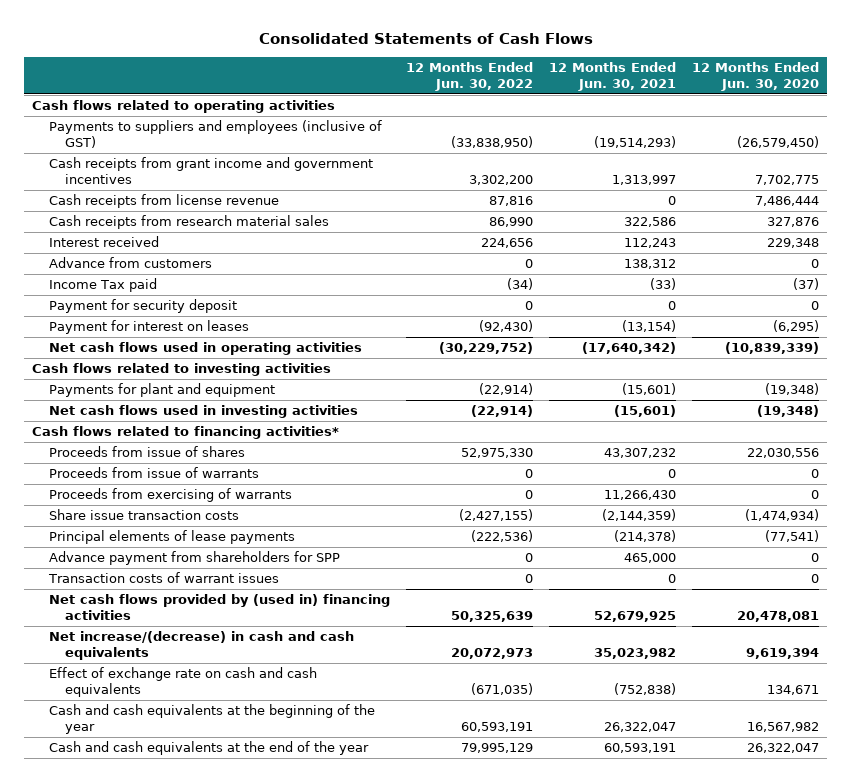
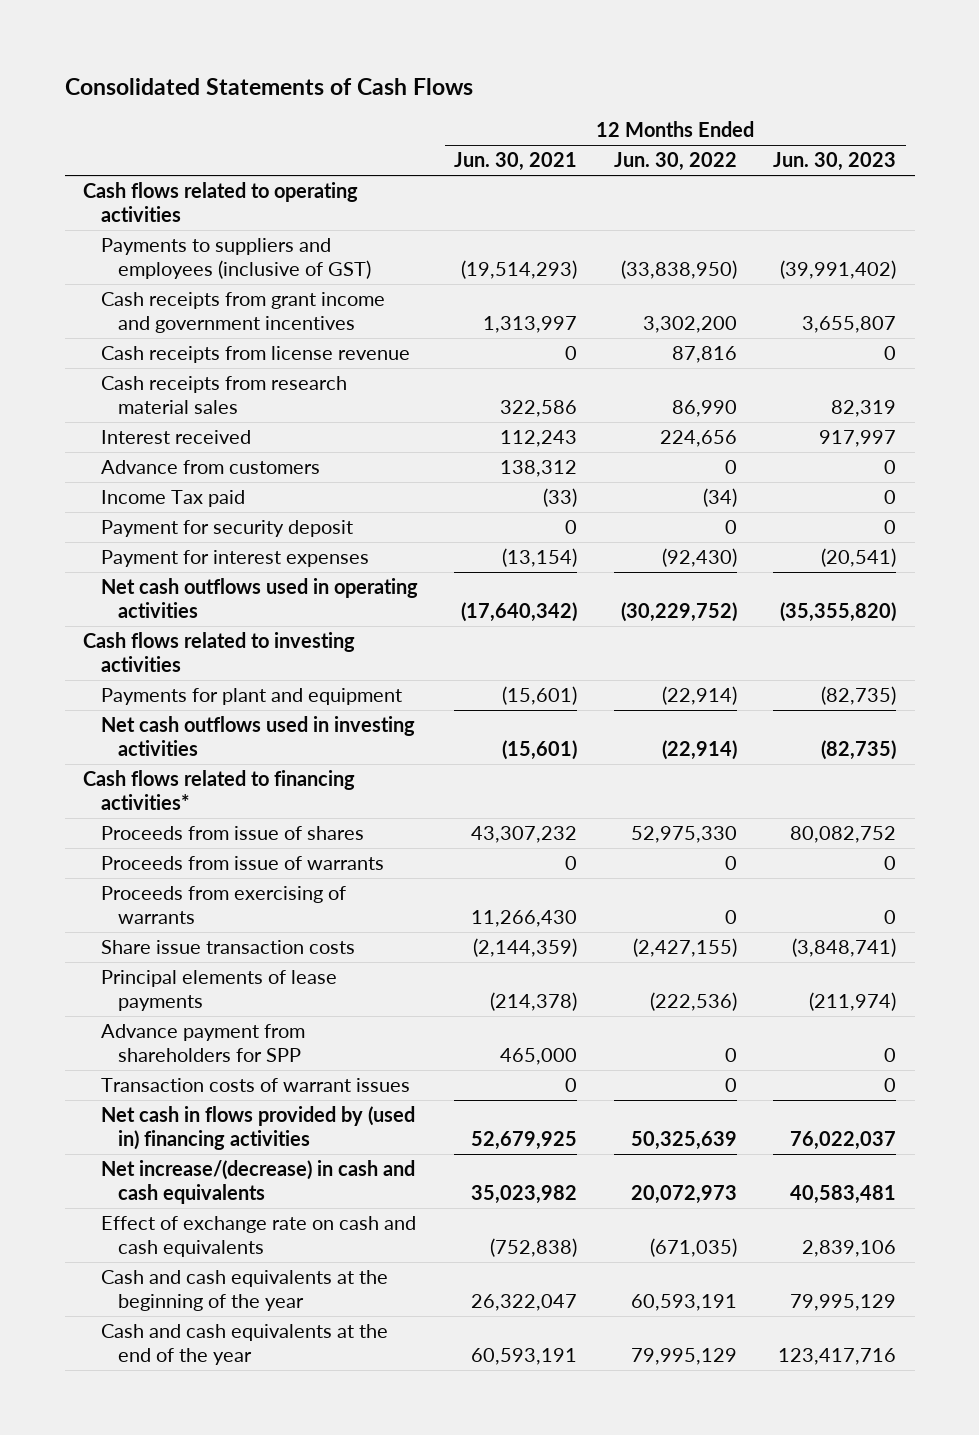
- | 12 Months Ended Jun. 30, 2022 | 12 Months Ended Jun. 30, 2021 | 12 Months Ended Jun. 30, 2020
+ | 12 Months Ended Jun. 30, 2021 | 12 Months Ended Jun. 30, 2022 | 12 Months Ended Jun. 30, 2023
- Payment for interest on leases | (92,430) | (13,154) | (6,295)
- Net cash flows used in operating activities | (30,229,752) | (17,640,342) | (10,839,339)
+ Payment for interest expenses | (13,154) | (92,430) | (20,541)
+ Net cash outflows used in operating activities | (17,640,342) | (30,229,752) | (35,355,820)
- Net cash flows used in investing activities | (22,914) | (15,601) | (19,348)
+ Net cash outflows used in investing activities | (15,601) | (22,914) | (82,735)
- Net cash flows provided by (used in) financing activities | 50,325,639 | 52,679,925 | 20,478,081
+ Net cash in flows provided by (used in) financing activities | 52,679,925 | 50,325,639 | 76,022,037

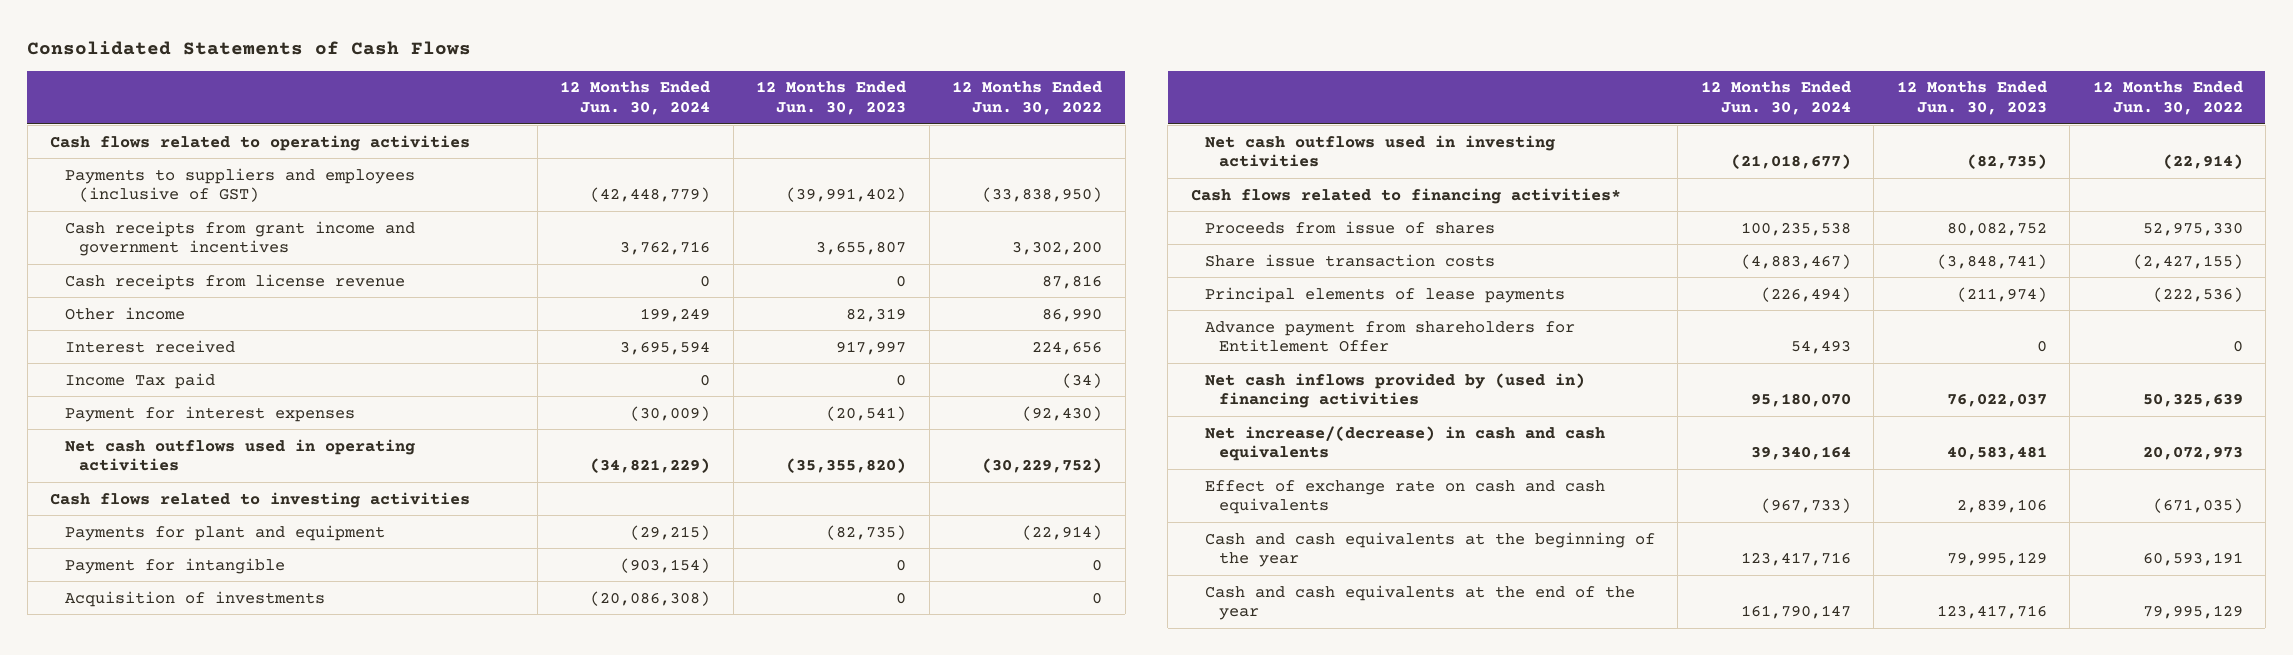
- | 12 Months Ended Jun. 30, 2021 | 12 Months Ended Jun. 30, 2022 | 12 Months Ended Jun. 30, 2023
+ | 12 Months Ended Jun. 30, 2024 | 12 Months Ended Jun. 30, 2023 | 12 Months Ended Jun. 30, 2022
- Cash receipts from research material sales | 322,586 | 86,990 | 82,319
+ Other income | 199,249 | 82,319 | 86,990
- Advance from customers | 138,312 | 0 | 0
- Payment for security deposit | 0 | 0 | 0
+ Payment for intangible | (903,154) | 0 | 0
+ Acquisition of investments | (20,086,308) | 0 | 0
- Proceeds from issue of warrants | 0 | 0 | 0
- Proceeds from exercising of warrants | 11,266,430 | 0 | 0
- Advance payment from shareholders for SPP | 465,000 | 0 | 0
- Transaction costs of warrant issues | 0 | 0 | 0
- Net cash in flows provided by (used in) financing activities | 52,679,925 | 50,325,639 | 76,022,037
+ Advance payment from shareholders for Entitlement Offer | 54,493 | 0 | 0
+ Net cash inflows provided by (used in) financing activities | 95,180,070 | 76,022,037 | 50,325,639

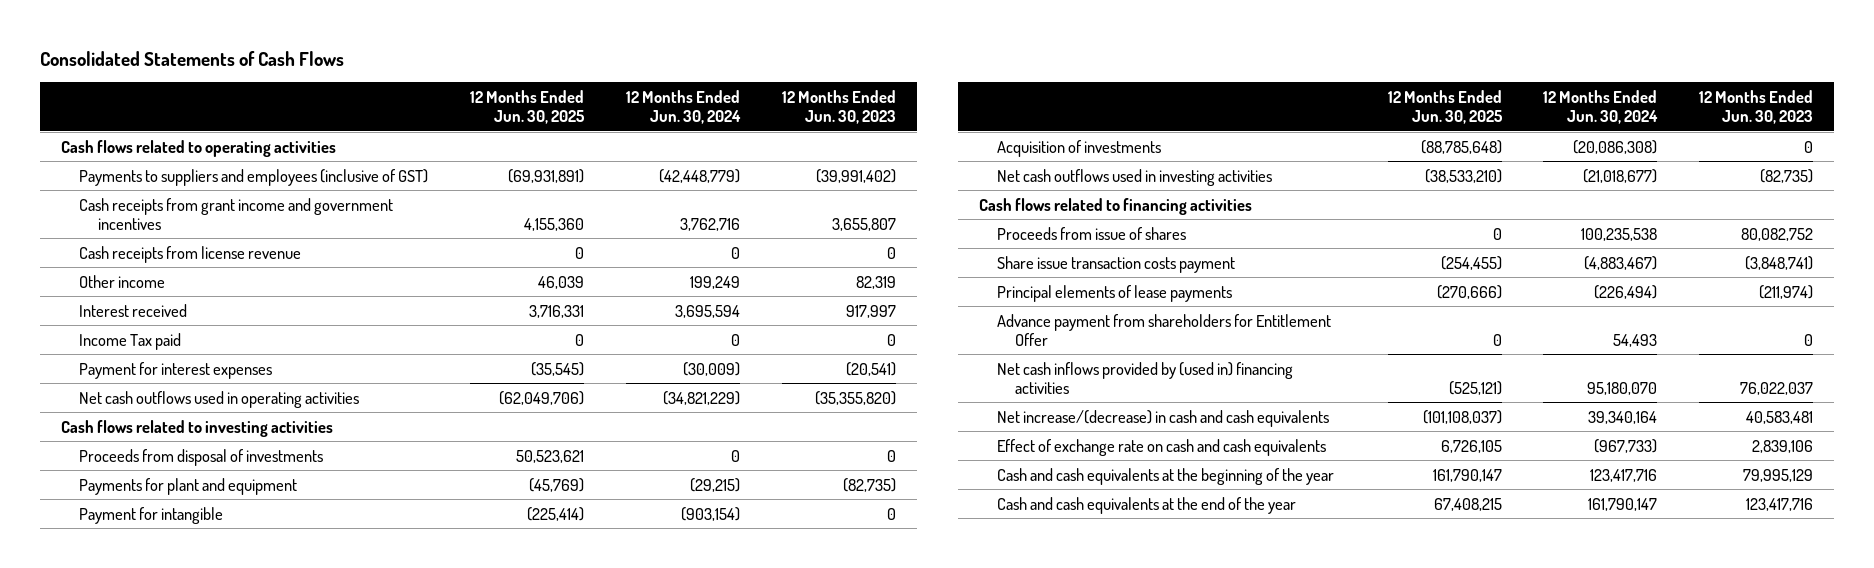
- | 12 Months Ended Jun. 30, 2024 | 12 Months Ended Jun. 30, 2023 | 12 Months Ended Jun. 30, 2022
+ | 12 Months Ended Jun. 30, 2025 | 12 Months Ended Jun. 30, 2024 | 12 Months Ended Jun. 30, 2023
+ Proceeds from disposal of investments | 50,523,621 | 0 | 0
- Cash flows related to financing activities*
+ Cash flows related to financing activities
- Share issue transaction costs | (4,883,467) | (3,848,741) | (2,427,155)
+ Share issue transaction costs payment | (254,455) | (4,883,467) | (3,848,741)

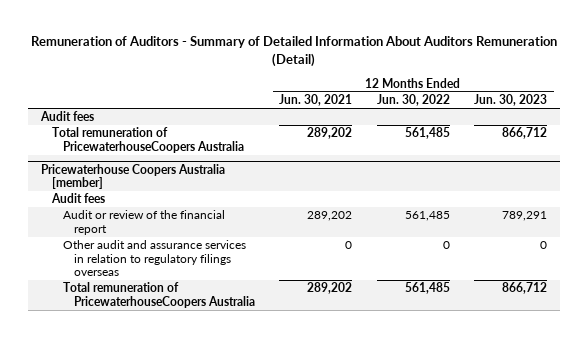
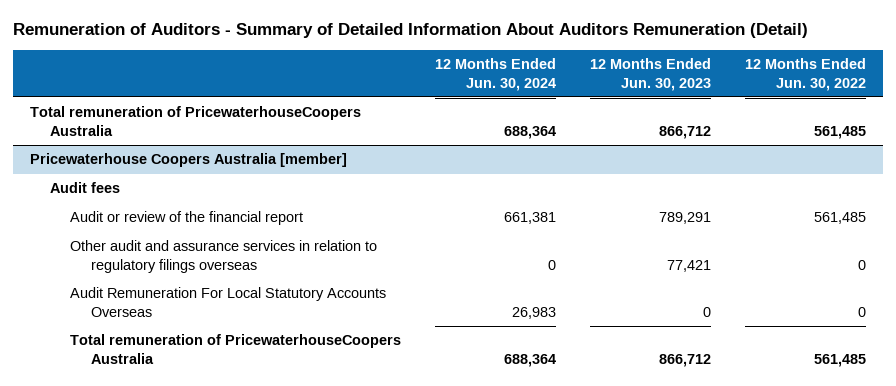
- | 12 Months Ended Jun. 30, 2021 | 12 Months Ended Jun. 30, 2022 | 12 Months Ended Jun. 30, 2023
+ | 12 Months Ended Jun. 30, 2024 | 12 Months Ended Jun. 30, 2023 | 12 Months Ended Jun. 30, 2022
- Audit fees
@ Pricewaterhouse Coopers Australia [member]
- Other audit and assurance services in relation to regulatory filings overseas | 0 | 0 | 0
+ Other audit and assurance services in relation to regulatory filings overseas | 0 | 77,421 | 0
+ Audit Remuneration For Local Statutory Accounts Overseas | 26,983 | 0 | 0

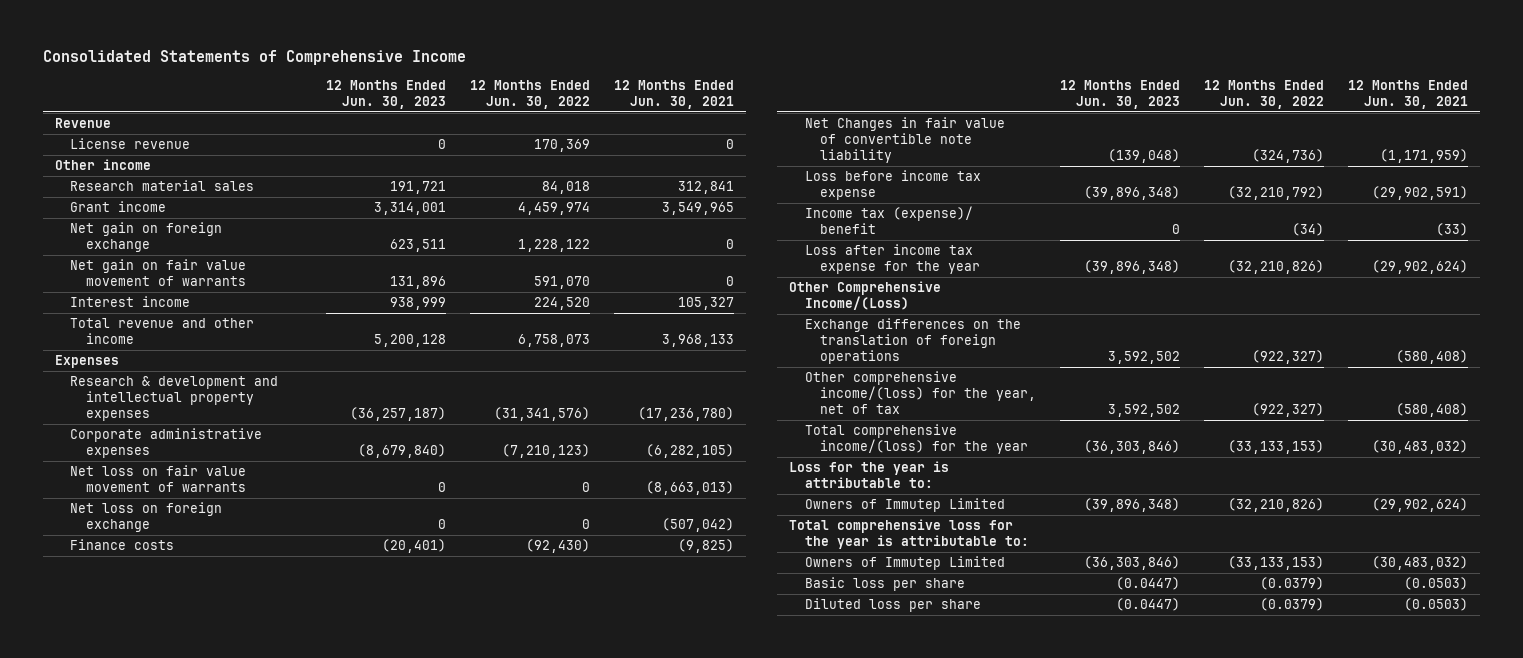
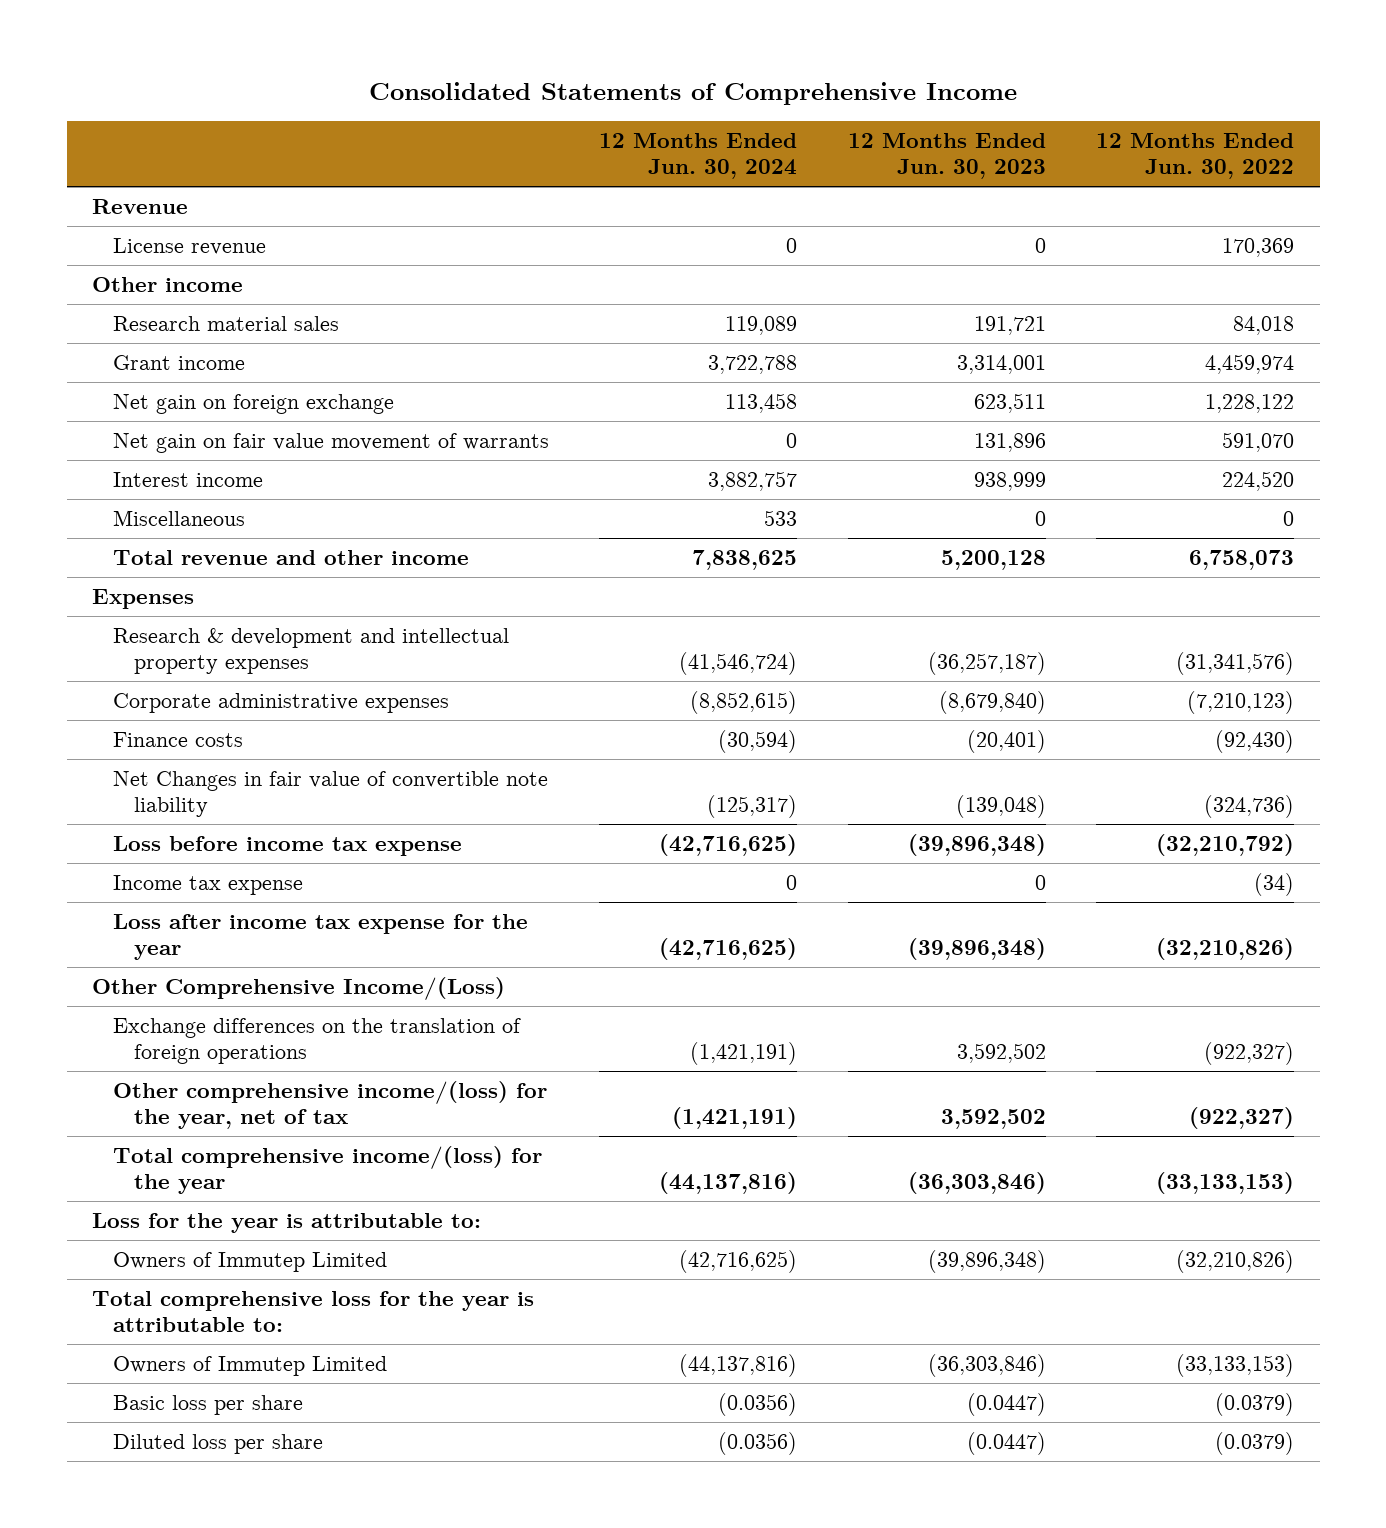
- | 12 Months Ended Jun. 30, 2023 | 12 Months Ended Jun. 30, 2022 | 12 Months Ended Jun. 30, 2021
+ | 12 Months Ended Jun. 30, 2024 | 12 Months Ended Jun. 30, 2023 | 12 Months Ended Jun. 30, 2022
+ Miscellaneous | 533 | 0 | 0
- Net loss on fair value movement of warrants | 0 | 0 | (8,663,013)
- Net loss on foreign exchange | 0 | 0 | (507,042)
- Income tax (expense)/ benefit | 0 | (34) | (33)
+ Income tax expense | 0 | 0 | (34)

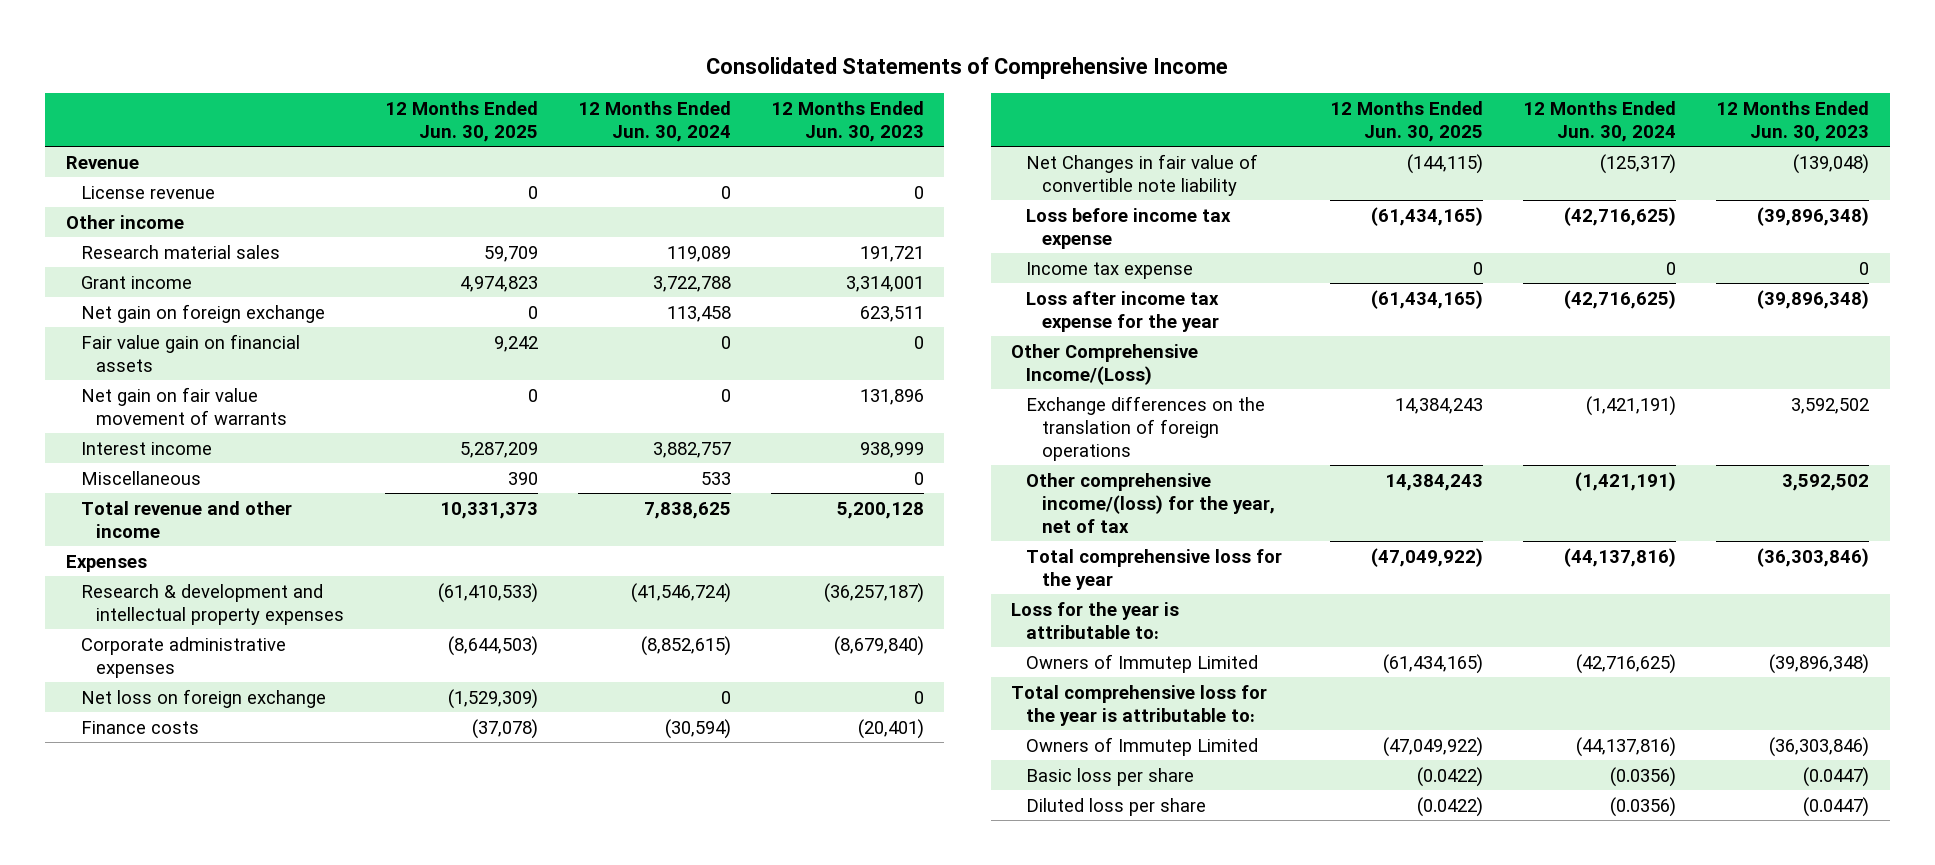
- | 12 Months Ended Jun. 30, 2024 | 12 Months Ended Jun. 30, 2023 | 12 Months Ended Jun. 30, 2022
+ | 12 Months Ended Jun. 30, 2025 | 12 Months Ended Jun. 30, 2024 | 12 Months Ended Jun. 30, 2023
+ Fair value gain on financial assets | 9,242 | 0 | 0
+ Net loss on foreign exchange | (1,529,309) | 0 | 0
- Total comprehensive income/(loss) for the year | (44,137,816) | (36,303,846) | (33,133,153)
+ Total comprehensive loss for the year | (47,049,922) | (44,137,816) | (36,303,846)

